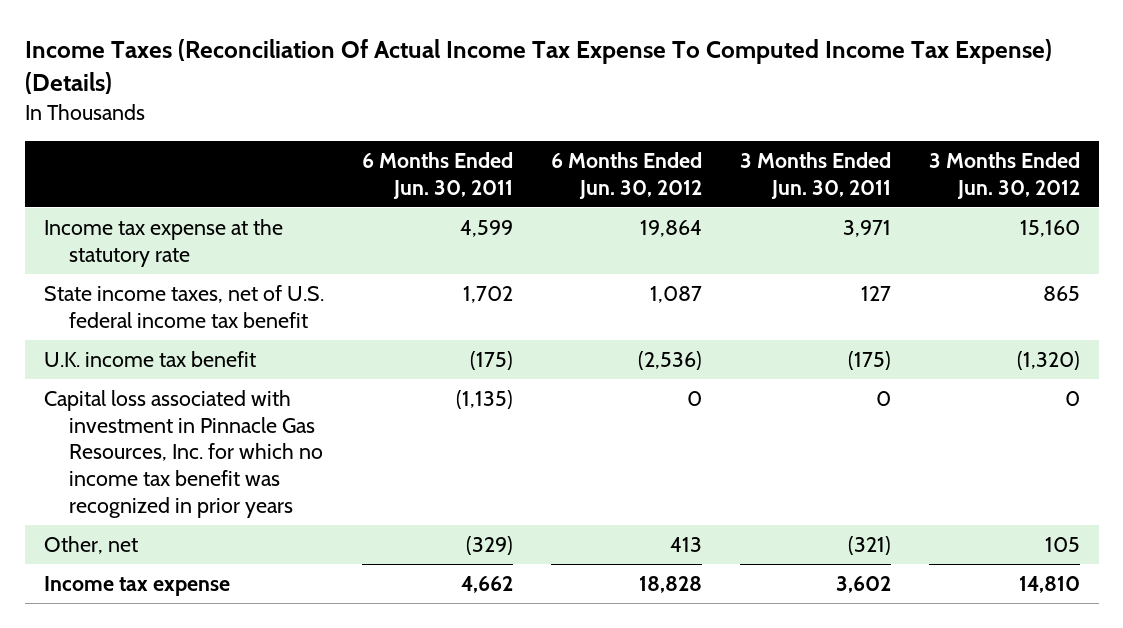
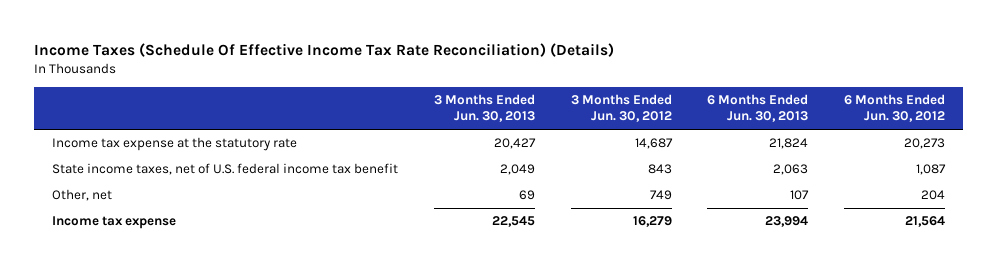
- Income Taxes (Reconciliation Of Actual Income Tax Expense To Computed Income Tax Expense) (Details)
+ Income Taxes (Schedule Of Effective Income Tax Rate Reconciliation) (Details)
- | 6 Months Ended Jun. 30, 2011 | 6 Months Ended Jun. 30, 2012 | 3 Months Ended Jun. 30, 2011 | 3 Months Ended Jun. 30, 2012
+ | 3 Months Ended Jun. 30, 2013 | 3 Months Ended Jun. 30, 2012 | 6 Months Ended Jun. 30, 2013 | 6 Months Ended Jun. 30, 2012
- Income tax expense at the statutory rate | 4,599 | 19,864 | 3,971 | 15,160
- State income taxes, net of U.S. federal income tax benefit | 1,702 | 1,087 | 127 | 865
- U.K. income tax benefit | (175) | (2,536) | (175) | (1,320)
- Capital loss associated with investment in Pinnacle Gas Resources, Inc. for which no income tax benefit was recognized in prior years | (1,135) | 0 | 0 | 0
- Other, net | (329) | 413 | (321) | 105
- Income tax expense | 4,662 | 18,828 | 3,602 | 14,810
+ Income tax expense at the statutory rate | 20,427 | 14,687 | 21,824 | 20,273
+ State income taxes, net of U.S. federal income tax benefit | 2,049 | 843 | 2,063 | 1,087
+ Other, net | 69 | 749 | 107 | 204
+ Income tax expense | 22,545 | 16,279 | 23,994 | 21,564

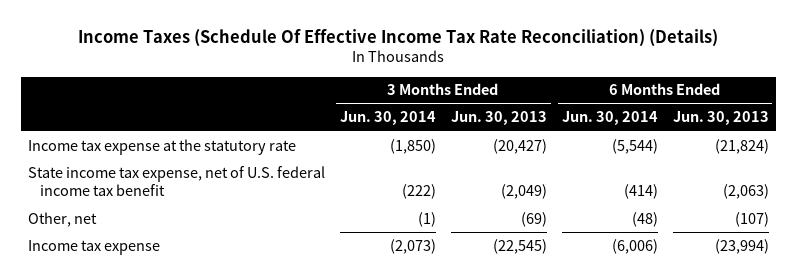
- | 3 Months Ended Jun. 30, 2013 | 3 Months Ended Jun. 30, 2012 | 6 Months Ended Jun. 30, 2013 | 6 Months Ended Jun. 30, 2012
+ | 3 Months Ended Jun. 30, 2014 | 3 Months Ended Jun. 30, 2013 | 6 Months Ended Jun. 30, 2014 | 6 Months Ended Jun. 30, 2013
- Income tax expense at the statutory rate | 20,427 | 14,687 | 21,824 | 20,273
- State income taxes, net of U.S. federal income tax benefit | 2,049 | 843 | 2,063 | 1,087
- Other, net | 69 | 749 | 107 | 204
- Income tax expense | 22,545 | 16,279 | 23,994 | 21,564
+ Income tax expense at the statutory rate | (1,850) | (20,427) | (5,544) | (21,824)
+ State income tax expense, net of U.S. federal income tax benefit | (222) | (2,049) | (414) | (2,063)
+ Other, net | (1) | (69) | (48) | (107)
+ Income tax expense | (2,073) | (22,545) | (6,006) | (23,994)

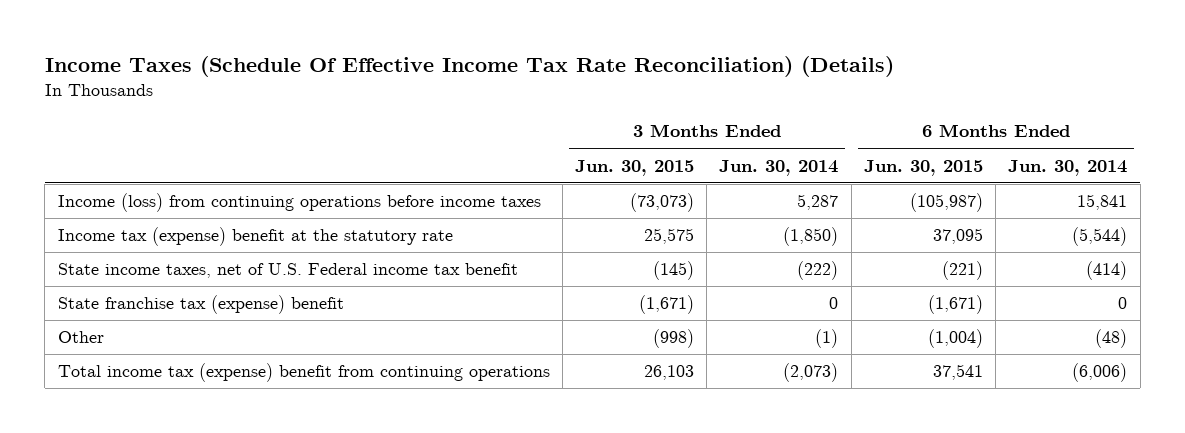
- | 3 Months Ended Jun. 30, 2014 | 3 Months Ended Jun. 30, 2013 | 6 Months Ended Jun. 30, 2014 | 6 Months Ended Jun. 30, 2013
+ | 3 Months Ended Jun. 30, 2015 | 3 Months Ended Jun. 30, 2014 | 6 Months Ended Jun. 30, 2015 | 6 Months Ended Jun. 30, 2014
- Income tax expense at the statutory rate | (1,850) | (20,427) | (5,544) | (21,824)
- State income tax expense, net of U.S. federal income tax benefit | (222) | (2,049) | (414) | (2,063)
- Other, net | (1) | (69) | (48) | (107)
- Income tax expense | (2,073) | (22,545) | (6,006) | (23,994)
+ Income (loss) from continuing operations before income taxes | (73,073) | 5,287 | (105,987) | 15,841
+ Income tax (expense) benefit at the statutory rate | 25,575 | (1,850) | 37,095 | (5,544)
+ State income taxes, net of U.S. Federal income tax benefit | (145) | (222) | (221) | (414)
+ State franchise tax (expense) benefit | (1,671) | 0 | (1,671) | 0
+ Other | (998) | (1) | (1,004) | (48)
+ Total income tax (expense) benefit from continuing operations | 26,103 | (2,073) | 37,541 | (6,006)

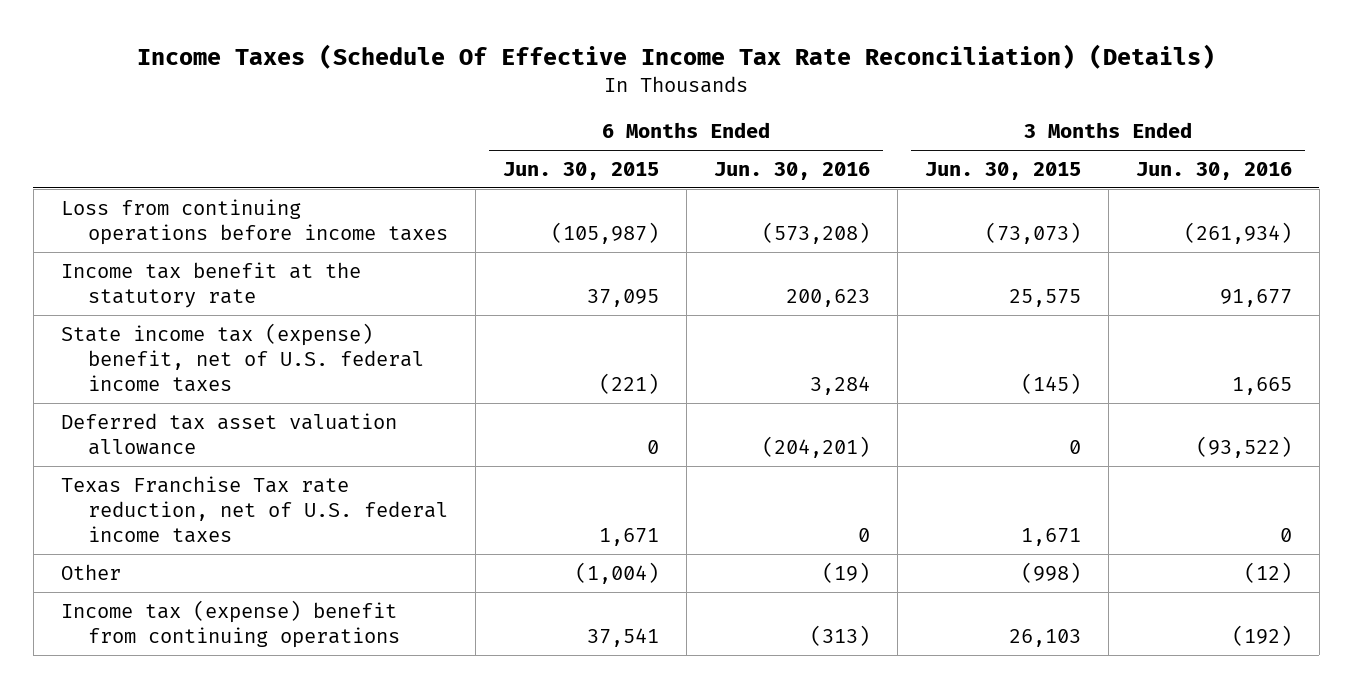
- | 3 Months Ended Jun. 30, 2015 | 3 Months Ended Jun. 30, 2014 | 6 Months Ended Jun. 30, 2015 | 6 Months Ended Jun. 30, 2014
+ | 6 Months Ended Jun. 30, 2015 | 6 Months Ended Jun. 30, 2016 | 3 Months Ended Jun. 30, 2015 | 3 Months Ended Jun. 30, 2016
- Income (loss) from continuing operations before income taxes | (73,073) | 5,287 | (105,987) | 15,841
- Income tax (expense) benefit at the statutory rate | 25,575 | (1,850) | 37,095 | (5,544)
- State income taxes, net of U.S. Federal income tax benefit | (145) | (222) | (221) | (414)
- State franchise tax (expense) benefit | (1,671) | 0 | (1,671) | 0
+ Loss from continuing operations before income taxes | (105,987) | (573,208) | (73,073) | (261,934)
+ Income tax benefit at the statutory rate | 37,095 | 200,623 | 25,575 | 91,677
+ State income tax (expense) benefit, net of U.S. federal income taxes | (221) | 3,284 | (145) | 1,665
+ Deferred tax asset valuation allowance | 0 | (204,201) | 0 | (93,522)
+ Texas Franchise Tax rate reduction, net of U.S. federal income taxes | 1,671 | 0 | 1,671 | 0
- Total income tax (expense) benefit from continuing operations | 26,103 | (2,073) | 37,541 | (6,006)
+ Income tax (expense) benefit from continuing operations | 37,541 | (313) | 26,103 | (192)

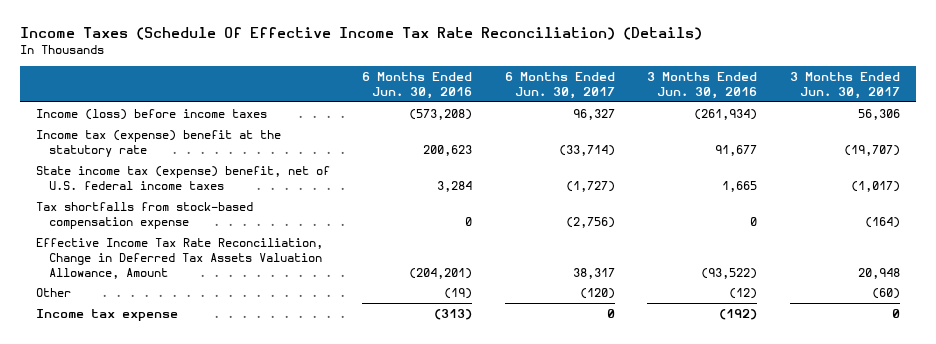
- | 6 Months Ended Jun. 30, 2015 | 6 Months Ended Jun. 30, 2016 | 3 Months Ended Jun. 30, 2015 | 3 Months Ended Jun. 30, 2016
+ | 6 Months Ended Jun. 30, 2016 | 6 Months Ended Jun. 30, 2017 | 3 Months Ended Jun. 30, 2016 | 3 Months Ended Jun. 30, 2017
- Loss from continuing operations before income taxes | (105,987) | (573,208) | (73,073) | (261,934)
- Income tax benefit at the statutory rate | 37,095 | 200,623 | 25,575 | 91,677
+ Income (loss) before income taxes | (573,208) | 96,327 | (261,934) | 56,306
+ Income tax (expense) benefit at the statutory rate | 200,623 | (33,714) | 91,677 | (19,707)
- Deferred tax asset valuation allowance | 0 | (204,201) | 0 | (93,522)
- Texas Franchise Tax rate reduction, net of U.S. federal income taxes | 1,671 | 0 | 1,671 | 0
+ Tax shortfalls from stock-based compensation expense | 0 | (2,756) | 0 | (164)
+ Effective Income Tax Rate Reconciliation, Change in Deferred Tax Assets Valuation Allowance, Amount | (204,201) | 38,317 | (93,522) | 20,948
- Income tax (expense) benefit from continuing operations | 37,541 | (313) | 26,103 | (192)
+ Income tax expense | (313) | 0 | (192) | 0

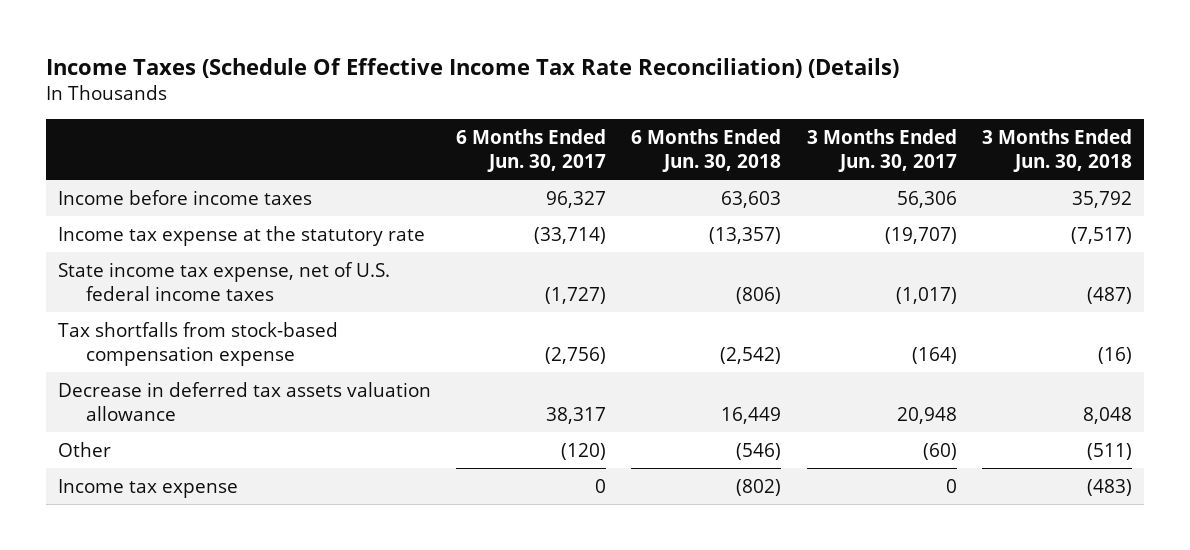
- | 6 Months Ended Jun. 30, 2016 | 6 Months Ended Jun. 30, 2017 | 3 Months Ended Jun. 30, 2016 | 3 Months Ended Jun. 30, 2017
+ | 6 Months Ended Jun. 30, 2017 | 6 Months Ended Jun. 30, 2018 | 3 Months Ended Jun. 30, 2017 | 3 Months Ended Jun. 30, 2018
- Income (loss) before income taxes | (573,208) | 96,327 | (261,934) | 56,306
- Income tax (expense) benefit at the statutory rate | 200,623 | (33,714) | 91,677 | (19,707)
- State income tax (expense) benefit, net of U.S. federal income taxes | 3,284 | (1,727) | 1,665 | (1,017)
+ Income before income taxes | 96,327 | 63,603 | 56,306 | 35,792
+ Income tax expense at the statutory rate | (33,714) | (13,357) | (19,707) | (7,517)
+ State income tax expense, net of U.S. federal income taxes | (1,727) | (806) | (1,017) | (487)
- Effective Income Tax Rate Reconciliation, Change in Deferred Tax Assets Valuation Allowance, Amount | (204,201) | 38,317 | (93,522) | 20,948
+ Decrease in deferred tax assets valuation allowance | 38,317 | 16,449 | 20,948 | 8,048

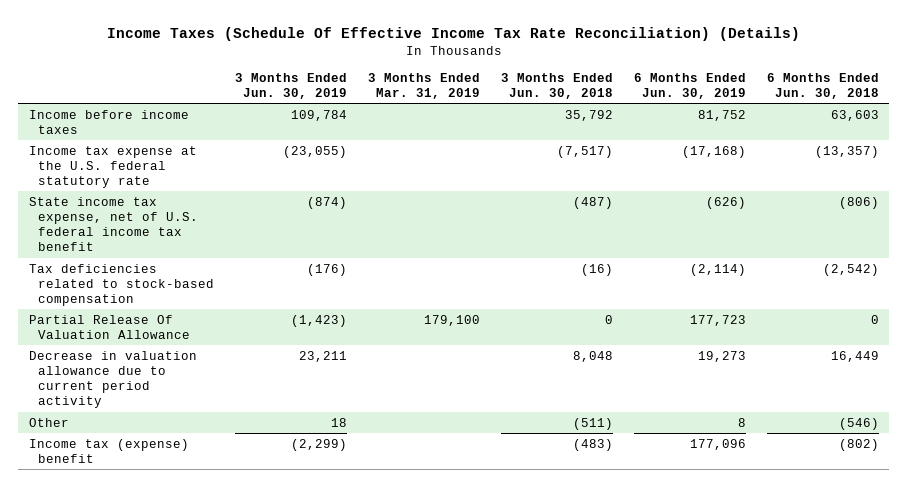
- | 6 Months Ended Jun. 30, 2017 | 6 Months Ended Jun. 30, 2018 | 3 Months Ended Jun. 30, 2017 | 3 Months Ended Jun. 30, 2018
+ | 3 Months Ended Jun. 30, 2019 | 3 Months Ended Mar. 31, 2019 | 3 Months Ended Jun. 30, 2018 | 6 Months Ended Jun. 30, 2019 | 6 Months Ended Jun. 30, 2018
- Income tax expense at the statutory rate | (33,714) | (13,357) | (19,707) | (7,517)
- State income tax expense, net of U.S. federal income taxes | (1,727) | (806) | (1,017) | (487)
- Tax shortfalls from stock-based compensation expense | (2,756) | (2,542) | (164) | (16)
- Decrease in deferred tax assets valuation allowance | 38,317 | 16,449 | 20,948 | 8,048
+ Income tax expense at the U.S. federal statutory rate | (23,055) | | (7,517) | (17,168) | (13,357)
+ State income tax expense, net of U.S. federal income tax benefit | (874) | | (487) | (626) | (806)
+ Tax deficiencies related to stock-based compensation | (176) | | (16) | (2,114) | (2,542)
+ Partial Release Of Valuation Allowance | (1,423) | 179,100 | 0 | 177,723 | 0
+ Decrease in valuation allowance due to current period activity | 23,211 | | 8,048 | 19,273 | 16,449
- Income tax expense | 0 | (802) | 0 | (483)
+ Income tax (expense) benefit | (2,299) | | (483) | 177,096 | (802)

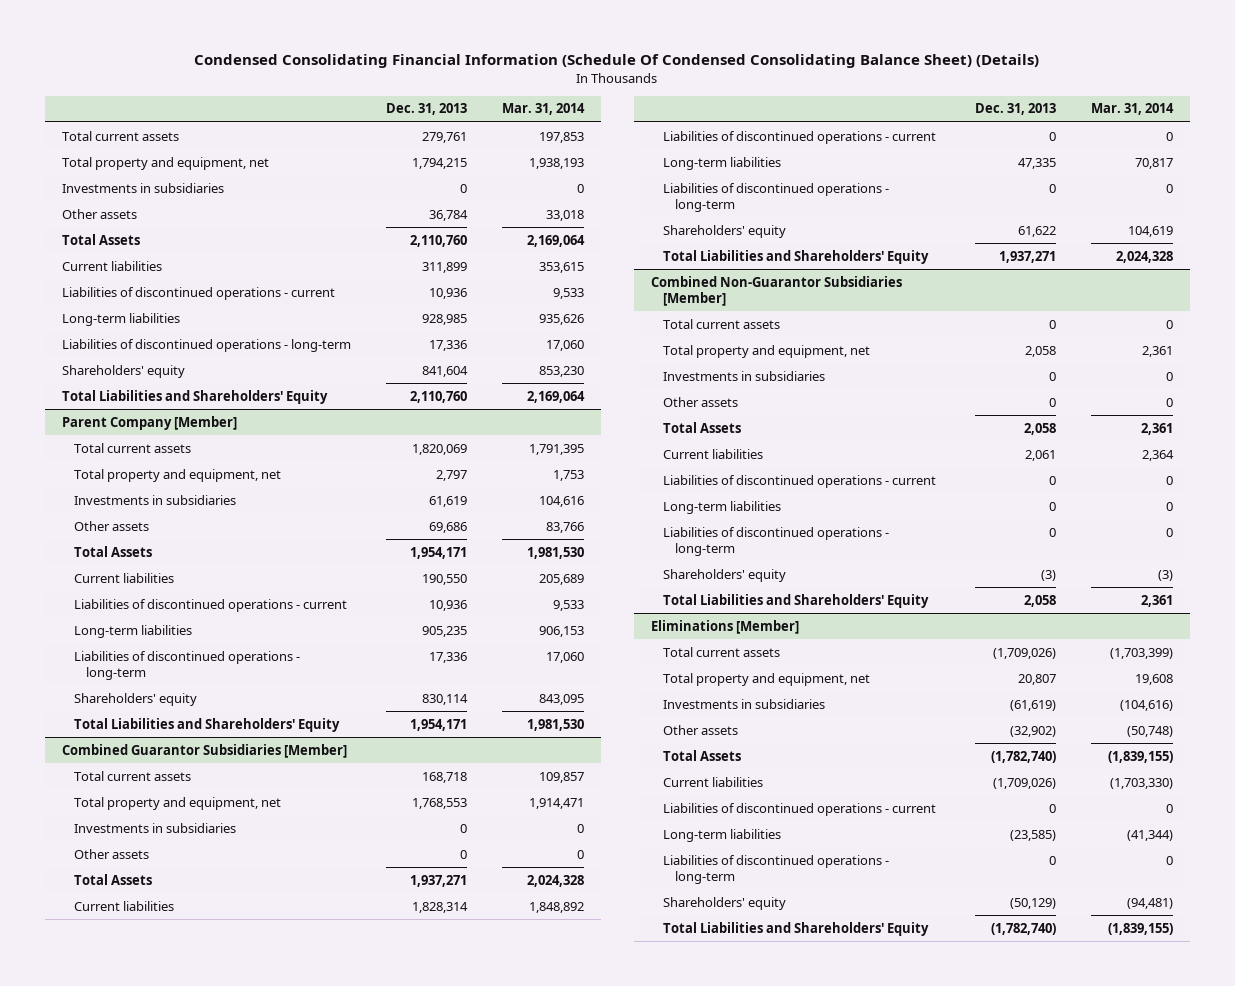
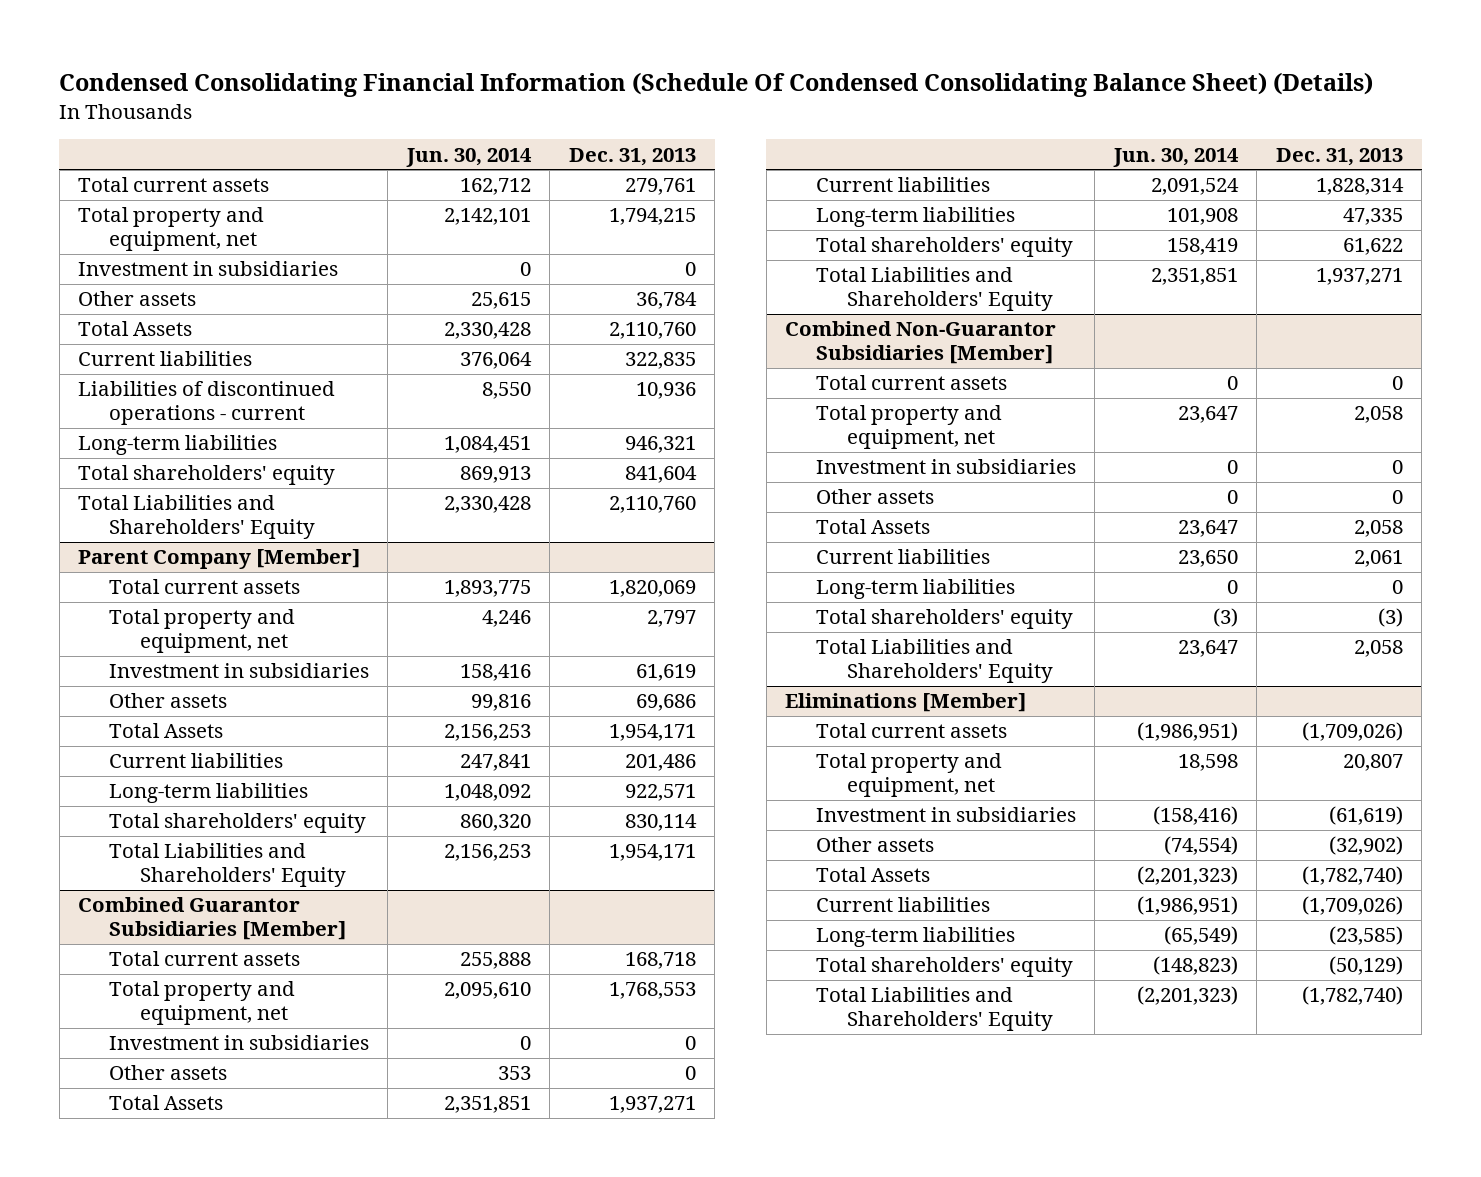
- | Dec. 31, 2013 | Mar. 31, 2014
+ | Jun. 30, 2014 | Dec. 31, 2013
- Investments in subsidiaries | 0 | 0
+ Investment in subsidiaries | 0 | 0
- Current liabilities | 311,899 | 353,615
+ Current liabilities | 376,064 | 322,835
- Long-term liabilities | 928,985 | 935,626
- Liabilities of discontinued operations - long-term | 17,336 | 17,060
- Shareholders' equity | 841,604 | 853,230
+ Long-term liabilities | 1,084,451 | 946,321
+ Total shareholders' equity | 869,913 | 841,604
@ Parent Company [Member]
- Investments in subsidiaries | 61,619 | 104,616
+ Investment in subsidiaries | 158,416 | 61,619
- Current liabilities | 190,550 | 205,689
- Liabilities of discontinued operations - current | 10,936 | 9,533
- Long-term liabilities | 905,235 | 906,153
- Liabilities of discontinued operations - long-term | 17,336 | 17,060
- Shareholders' equity | 830,114 | 843,095
+ Current liabilities | 247,841 | 201,486
+ Long-term liabilities | 1,048,092 | 922,571
+ Total shareholders' equity | 860,320 | 830,114
@ Combined Guarantor Subsidiaries [Member]
- Investments in subsidiaries | 0 | 0
+ Investment in subsidiaries | 0 | 0
- Liabilities of discontinued operations - current | 0 | 0
- Liabilities of discontinued operations - long-term | 0 | 0
- Shareholders' equity | 61,622 | 104,619
+ Total shareholders' equity | 158,419 | 61,622
@ Combined Non-Guarantor Subsidiaries [Member]
- Investments in subsidiaries | 0 | 0
+ Investment in subsidiaries | 0 | 0
- Liabilities of discontinued operations - current | 0 | 0
- Liabilities of discontinued operations - long-term | 0 | 0
- Shareholders' equity | (3) | (3)
+ Total shareholders' equity | (3) | (3)
@ Eliminations [Member]
- Investments in subsidiaries | (61,619) | (104,616)
+ Investment in subsidiaries | (158,416) | (61,619)
- Liabilities of discontinued operations - current | 0 | 0
- Liabilities of discontinued operations - long-term | 0 | 0
- Shareholders' equity | (50,129) | (94,481)
+ Total shareholders' equity | (148,823) | (50,129)

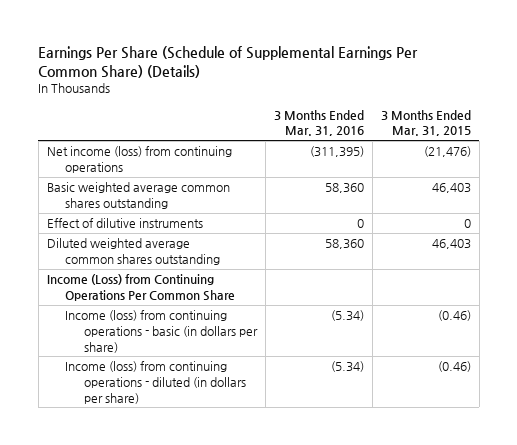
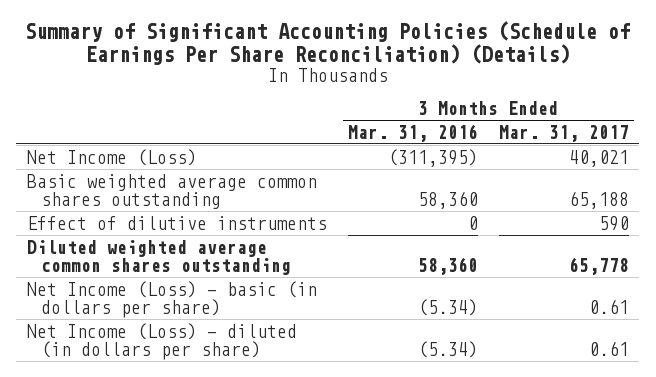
- Earnings Per Share (Schedule of Supplemental Earnings Per Common Share) (Details)
+ Summary of Significant Accounting Policies (Schedule of Earnings Per Share Reconciliation) (Details)
- | 3 Months Ended Mar. 31, 2016 | 3 Months Ended Mar. 31, 2015
+ | 3 Months Ended Mar. 31, 2016 | 3 Months Ended Mar. 31, 2017
- Net income (loss) from continuing operations | (311,395) | (21,476)
+ Net Income (Loss) | (311,395) | 40,021
- Income (Loss) from Continuing Operations Per Common Share
- Income (loss) from continuing operations - basic (in dollars per share) | (5.34) | (0.46)
- Income (loss) from continuing operations - diluted (in dollars per share) | (5.34) | (0.46)
+ Net Income (Loss) - basic (in dollars per share) | (5.34) | 0.61
+ Net Income (Loss) - diluted (in dollars per share) | (5.34) | 0.61

